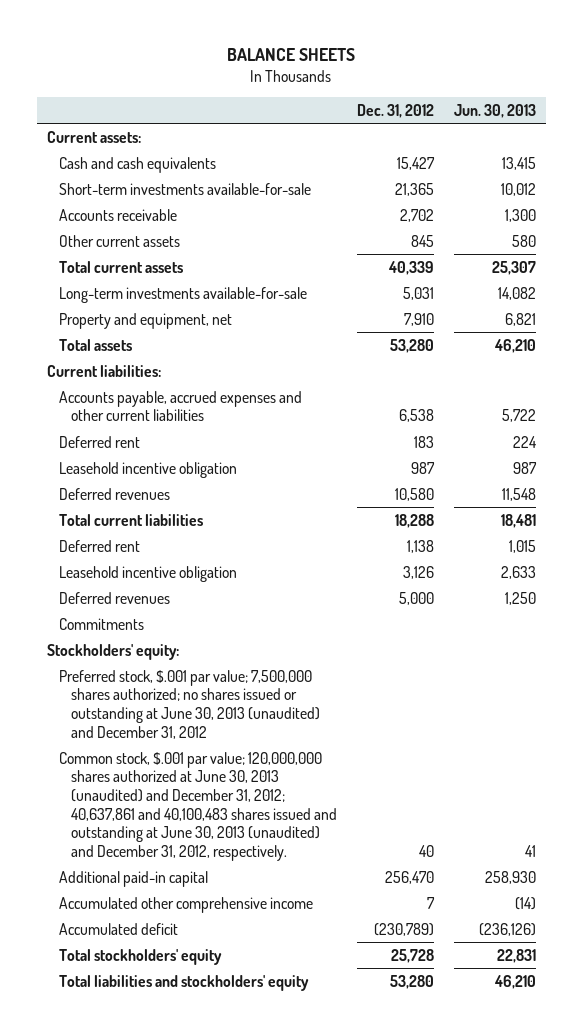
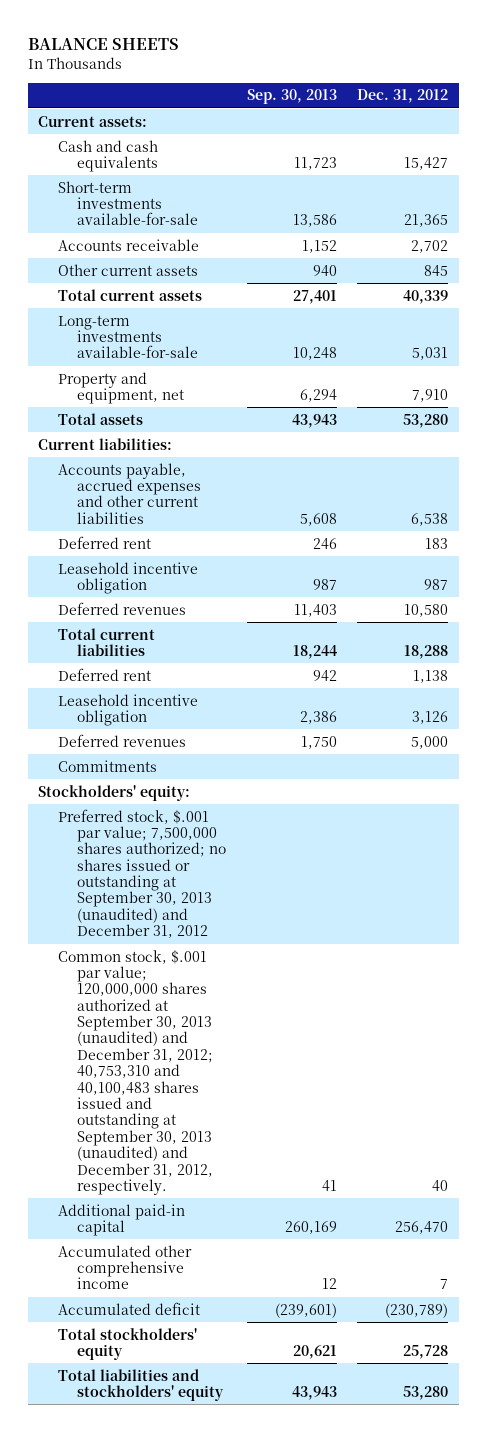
- | Dec. 31, 2012 | Jun. 30, 2013
+ | Sep. 30, 2013 | Dec. 31, 2012
- Preferred stock, $.001 par value; 7,500,000 shares authorized; no shares issued or outstanding at June 30, 2013 (unaudited) and December 31, 2012
- Common stock, $.001 par value; 120,000,000 shares authorized at June 30, 2013 (unaudited) and December 31, 2012; 40,637,861 and 40,100,483 shares issued and outstanding at June 30, 2013 (unaudited) and December 31, 2012, respectively. | 40 | 41
+ Preferred stock, $.001 par value; 7,500,000 shares authorized; no shares issued or outstanding at September 30, 2013 (unaudited) and December 31, 2012
+ Common stock, $.001 par value; 120,000,000 shares authorized at September 30, 2013 (unaudited) and December 31, 2012; 40,753,310 and 40,100,483 shares issued and outstanding at September 30, 2013 (unaudited) and December 31, 2012, respectively. | 41 | 40

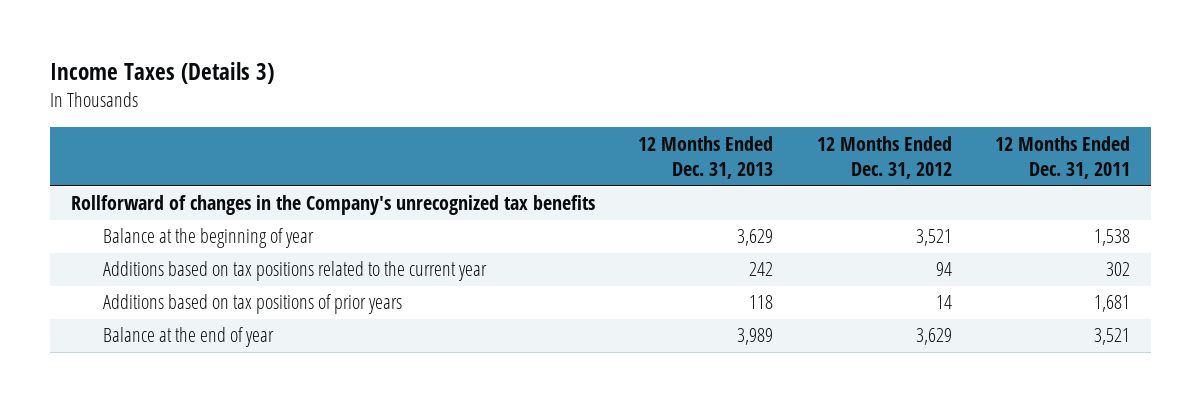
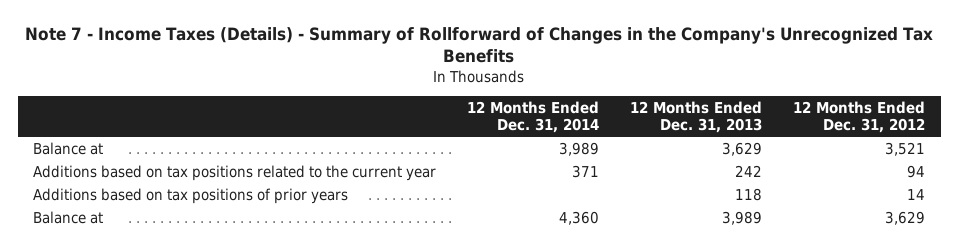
- Income Taxes (Details 3)
+ Note 7 - Income Taxes (Details) - Summary of Rollforward of Changes in the Company's Unrecognized Tax Benefits
- | 12 Months Ended Dec. 31, 2013 | 12 Months Ended Dec. 31, 2012 | 12 Months Ended Dec. 31, 2011
+ | 12 Months Ended Dec. 31, 2014 | 12 Months Ended Dec. 31, 2013 | 12 Months Ended Dec. 31, 2012
- Rollforward of changes in the Company's unrecognized tax benefits
- Balance at the beginning of year | 3,629 | 3,521 | 1,538
+ Balance at | 3,989 | 3,629 | 3,521
- Balance at the end of year | 3,989 | 3,629 | 3,521
+ Balance at | 4,360 | 3,989 | 3,629

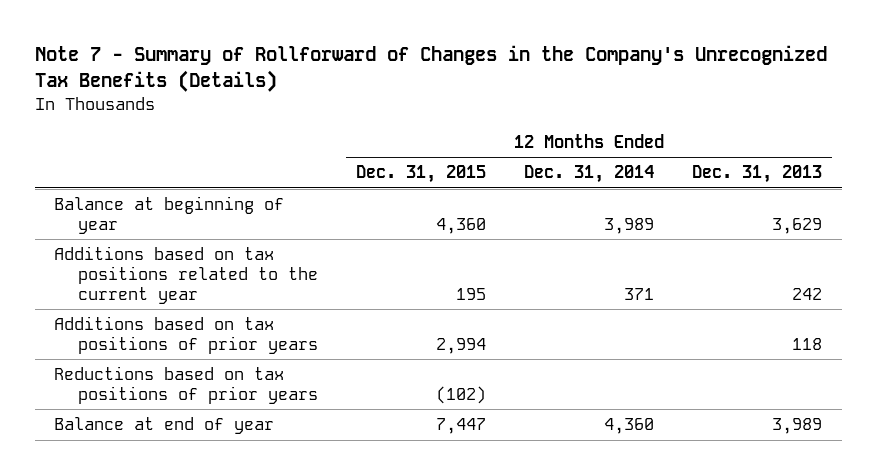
- Note 7 - Income Taxes (Details) - Summary of Rollforward of Changes in the Company's Unrecognized Tax Benefits
+ Note 7 - Summary of Rollforward of Changes in the Company's Unrecognized Tax Benefits (Details)
- | 12 Months Ended Dec. 31, 2014 | 12 Months Ended Dec. 31, 2013 | 12 Months Ended Dec. 31, 2012
+ | 12 Months Ended Dec. 31, 2015 | 12 Months Ended Dec. 31, 2014 | 12 Months Ended Dec. 31, 2013
- Balance at | 3,989 | 3,629 | 3,521
+ Balance at beginning of year | 4,360 | 3,989 | 3,629
- Balance at | 4,360 | 3,989 | 3,629
+ Reductions based on tax positions of prior years | (102) | |
+ Balance at end of year | 7,447 | 4,360 | 3,989

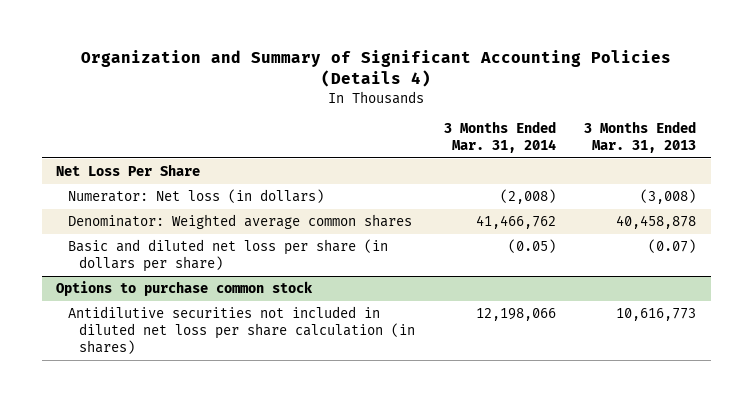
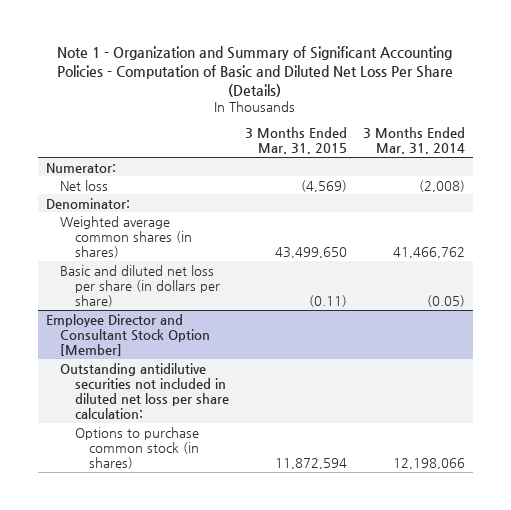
- Organization and Summary of Significant Accounting Policies (Details 4)
+ Note 1 - Organization and Summary of Significant Accounting Policies - Computation of Basic and Diluted Net Loss Per Share (Details)
- | 3 Months Ended Mar. 31, 2014 | 3 Months Ended Mar. 31, 2013
+ | 3 Months Ended Mar. 31, 2015 | 3 Months Ended Mar. 31, 2014
- Net Loss Per Share
- Numerator: Net loss (in dollars) | (2,008) | (3,008)
- Denominator: Weighted average common shares | 41,466,762 | 40,458,878
+ Numerator:
+ Net loss | (4,569) | (2,008)
+ Denominator:
+ Weighted average common shares (in shares) | 43,499,650 | 41,466,762
- Options to purchase common stock
- Antidilutive securities not included in diluted net loss per share calculation (in shares) | 12,198,066 | 10,616,773
+ Employee Director and Consultant Stock Option [Member]
+ Outstanding antidilutive securities not included in diluted net loss per share calculation:
+ Options to purchase common stock (in shares) | 11,872,594 | 12,198,066

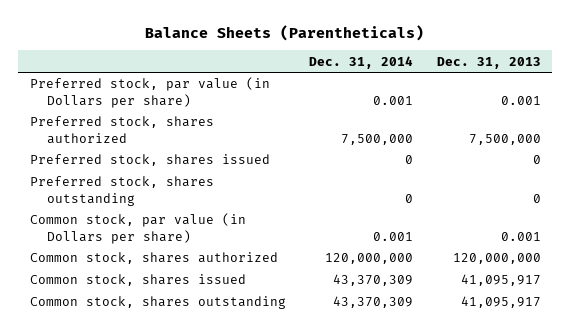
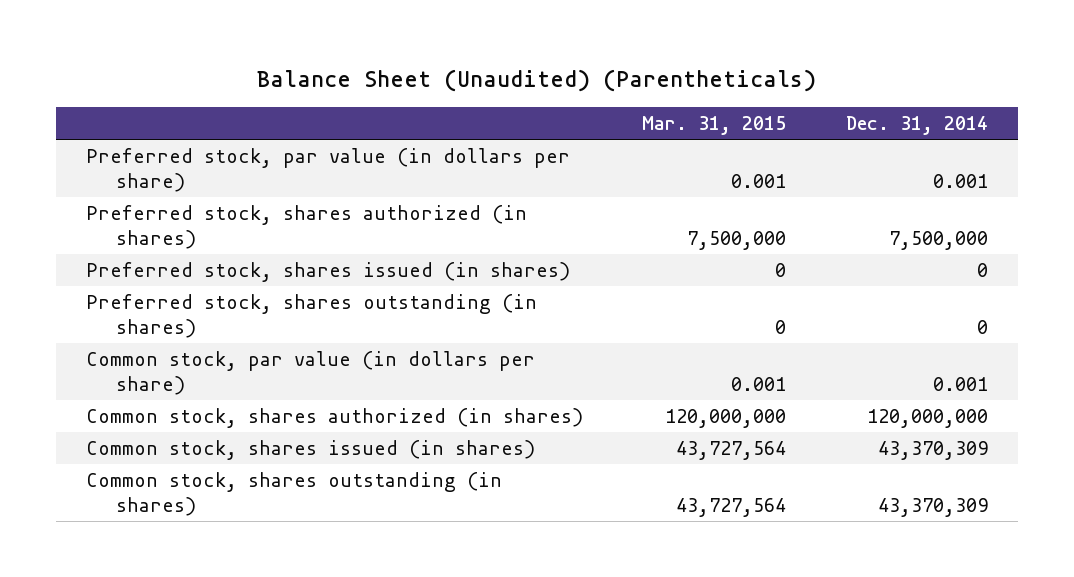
- Balance Sheets (Parentheticals)
+ Balance Sheet (Unaudited) (Parentheticals)
- | Dec. 31, 2014 | Dec. 31, 2013
+ | Mar. 31, 2015 | Dec. 31, 2014
- Preferred stock, par value (in Dollars per share) | 0.001 | 0.001
- Preferred stock, shares authorized | 7,500,000 | 7,500,000
- Preferred stock, shares issued | 0 | 0
- Preferred stock, shares outstanding | 0 | 0
- Common stock, par value (in Dollars per share) | 0.001 | 0.001
- Common stock, shares authorized | 120,000,000 | 120,000,000
- Common stock, shares issued | 43,370,309 | 41,095,917
- Common stock, shares outstanding | 43,370,309 | 41,095,917
+ Preferred stock, par value (in dollars per share) | 0.001 | 0.001
+ Preferred stock, shares authorized (in shares) | 7,500,000 | 7,500,000
+ Preferred stock, shares issued (in shares) | 0 | 0
+ Preferred stock, shares outstanding (in shares) | 0 | 0
+ Common stock, par value (in dollars per share) | 0.001 | 0.001
+ Common stock, shares authorized (in shares) | 120,000,000 | 120,000,000
+ Common stock, shares issued (in shares) | 43,727,564 | 43,370,309
+ Common stock, shares outstanding (in shares) | 43,727,564 | 43,370,309

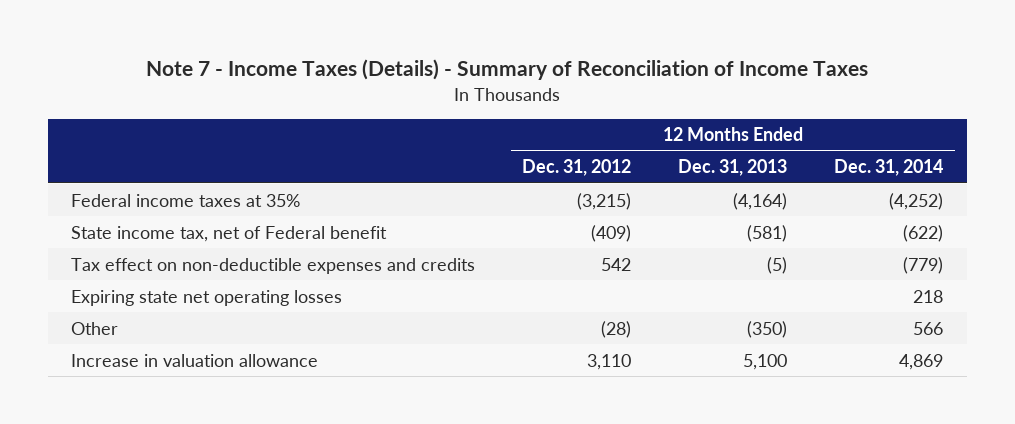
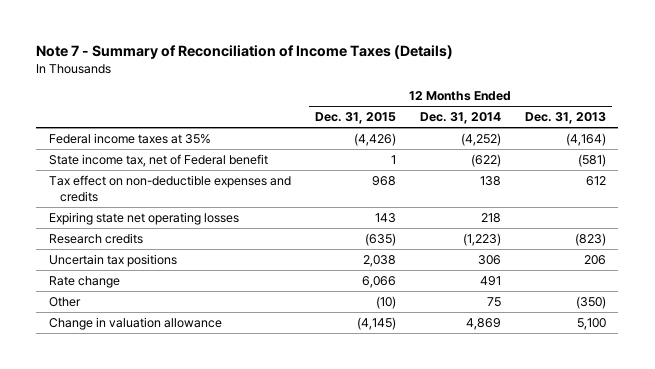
- Note 7 - Income Taxes (Details) - Summary of Reconciliation of Income Taxes
+ Note 7 - Summary of Reconciliation of Income Taxes (Details)
- | 12 Months Ended Dec. 31, 2012 | 12 Months Ended Dec. 31, 2013 | 12 Months Ended Dec. 31, 2014
+ | 12 Months Ended Dec. 31, 2015 | 12 Months Ended Dec. 31, 2014 | 12 Months Ended Dec. 31, 2013
- Tax effect on non-deductible expenses and credits | 542 | (5) | (779)
+ Tax effect on non-deductible expenses and credits | 968 | 138 | 612
- Other | (28) | (350) | 566
- Increase in valuation allowance | 3,110 | 5,100 | 4,869
+ Research credits | (635) | (1,223) | (823)
+ Uncertain tax positions | 2,038 | 306 | 206
+ Rate change | 6,066 | 491 |
+ Other | (10) | 75 | (350)
+ Change in valuation allowance | (4,145) | 4,869 | 5,100

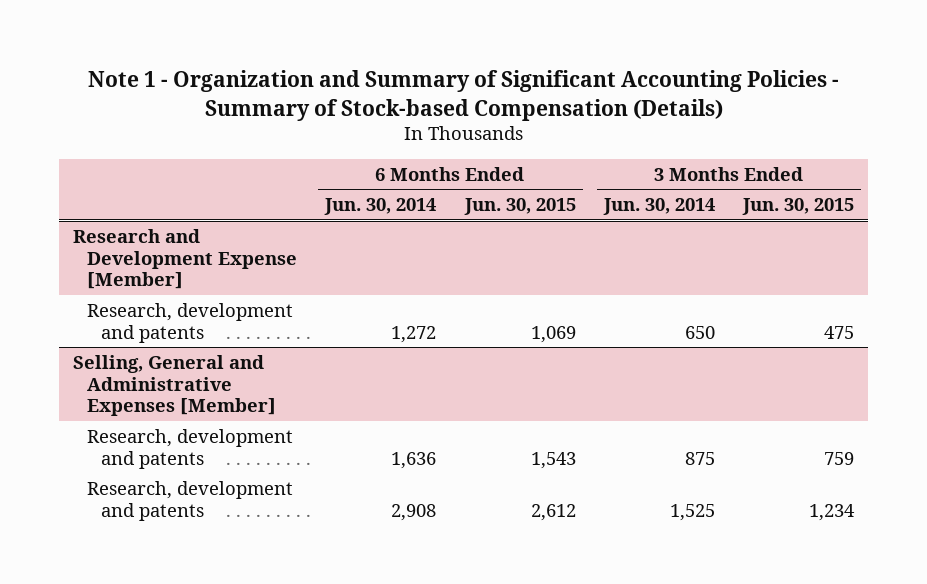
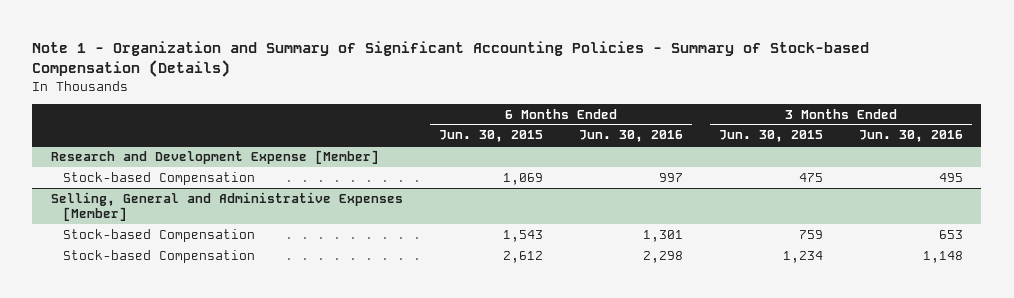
- | 6 Months Ended Jun. 30, 2014 | 6 Months Ended Jun. 30, 2015 | 3 Months Ended Jun. 30, 2014 | 3 Months Ended Jun. 30, 2015
+ | 6 Months Ended Jun. 30, 2015 | 6 Months Ended Jun. 30, 2016 | 3 Months Ended Jun. 30, 2015 | 3 Months Ended Jun. 30, 2016
@ Research and Development Expense [Member]
- Research, development and patents | 1,272 | 1,069 | 650 | 475
+ Stock-based Compensation | 1,069 | 997 | 475 | 495
@ Selling, General and Administrative Expenses [Member]
- Research, development and patents | 1,636 | 1,543 | 875 | 759
- Research, development and patents | 2,908 | 2,612 | 1,525 | 1,234
+ Stock-based Compensation | 1,543 | 1,301 | 759 | 653
+ Stock-based Compensation | 2,612 | 2,298 | 1,234 | 1,148

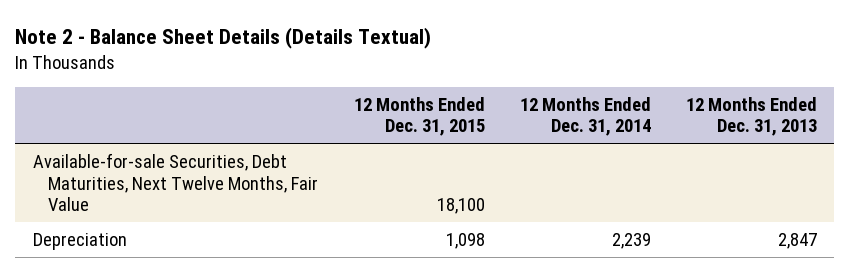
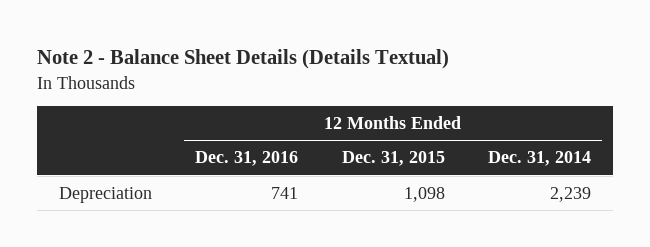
- | 12 Months Ended Dec. 31, 2015 | 12 Months Ended Dec. 31, 2014 | 12 Months Ended Dec. 31, 2013
+ | 12 Months Ended Dec. 31, 2016 | 12 Months Ended Dec. 31, 2015 | 12 Months Ended Dec. 31, 2014
- Available-for-sale Securities, Debt Maturities, Next Twelve Months, Fair Value | 18,100 | |

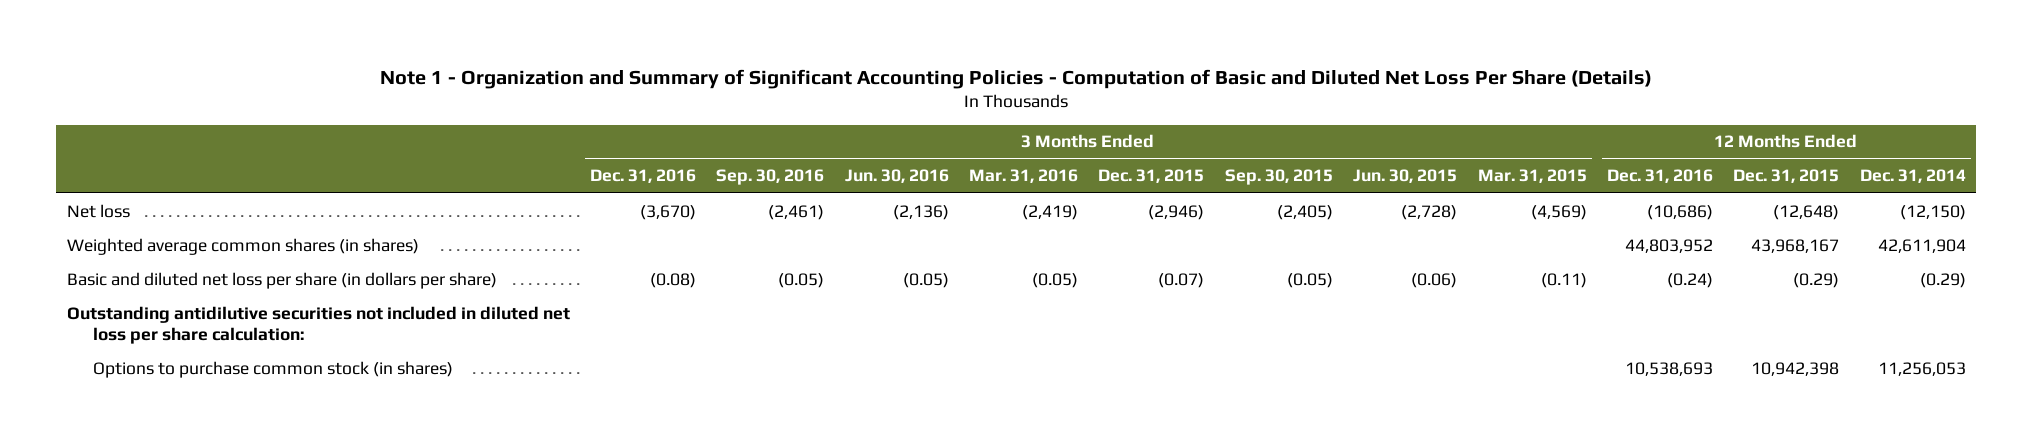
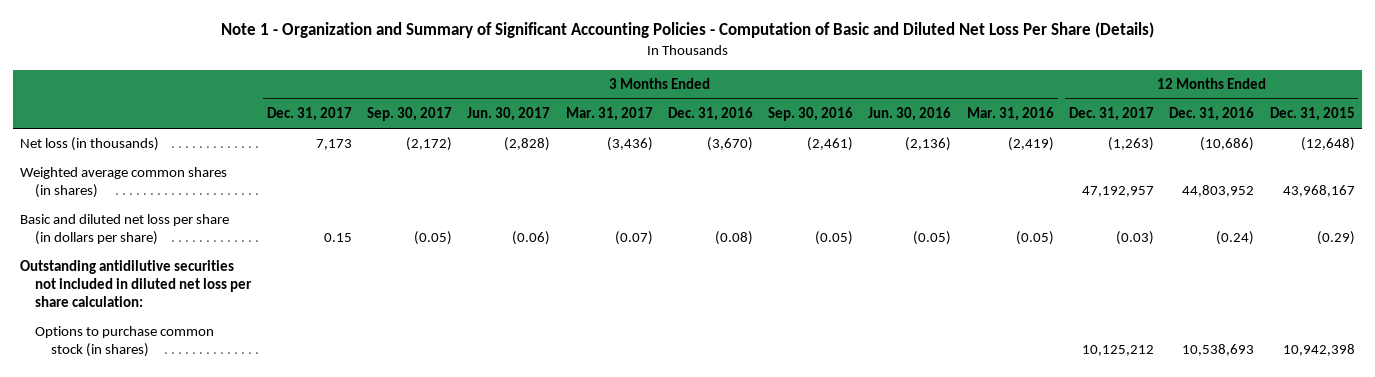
- | 3 Months Ended Dec. 31, 2016 | 3 Months Ended Sep. 30, 2016 | 3 Months Ended Jun. 30, 2016 | 3 Months Ended Mar. 31, 2016 | 3 Months Ended Dec. 31, 2015 | 3 Months Ended Sep. 30, 2015 | 3 Months Ended Jun. 30, 2015 | 3 Months Ended Mar. 31, 2015 | 12 Months Ended Dec. 31, 2016 | 12 Months Ended Dec. 31, 2015 | 12 Months Ended Dec. 31, 2014
+ | 3 Months Ended Dec. 31, 2017 | 3 Months Ended Sep. 30, 2017 | 3 Months Ended Jun. 30, 2017 | 3 Months Ended Mar. 31, 2017 | 3 Months Ended Dec. 31, 2016 | 3 Months Ended Sep. 30, 2016 | 3 Months Ended Jun. 30, 2016 | 3 Months Ended Mar. 31, 2016 | 12 Months Ended Dec. 31, 2017 | 12 Months Ended Dec. 31, 2016 | 12 Months Ended Dec. 31, 2015
- Net loss | (3,670) | (2,461) | (2,136) | (2,419) | (2,946) | (2,405) | (2,728) | (4,569) | (10,686) | (12,648) | (12,150)
+ Net loss (in thousands) | 7,173 | (2,172) | (2,828) | (3,436) | (3,670) | (2,461) | (2,136) | (2,419) | (1,263) | (10,686) | (12,648)

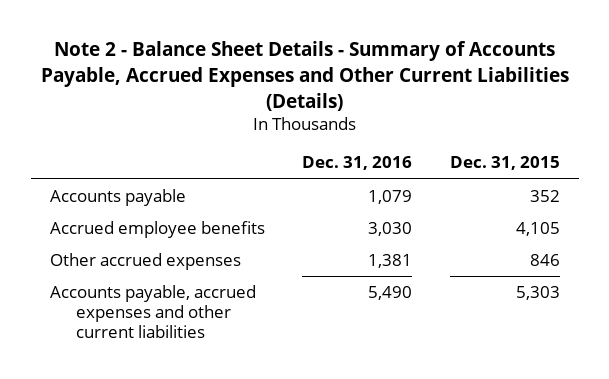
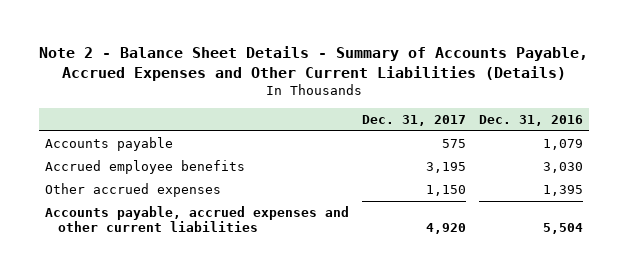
- | Dec. 31, 2016 | Dec. 31, 2015
+ | Dec. 31, 2017 | Dec. 31, 2016
- Other accrued expenses | 1,381 | 846
- Accounts payable, accrued expenses and other current liabilities | 5,490 | 5,303
+ Other accrued expenses | 1,150 | 1,395
+ Accounts payable, accrued expenses and other current liabilities | 4,920 | 5,504

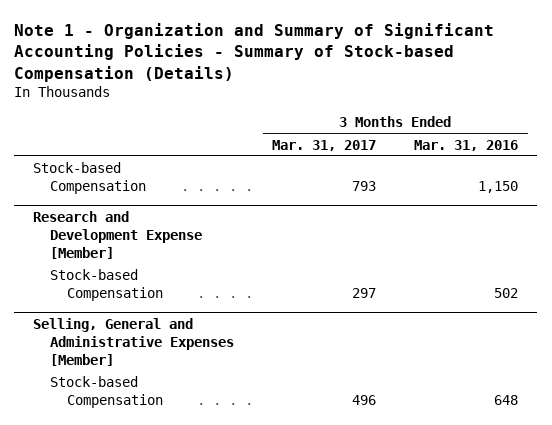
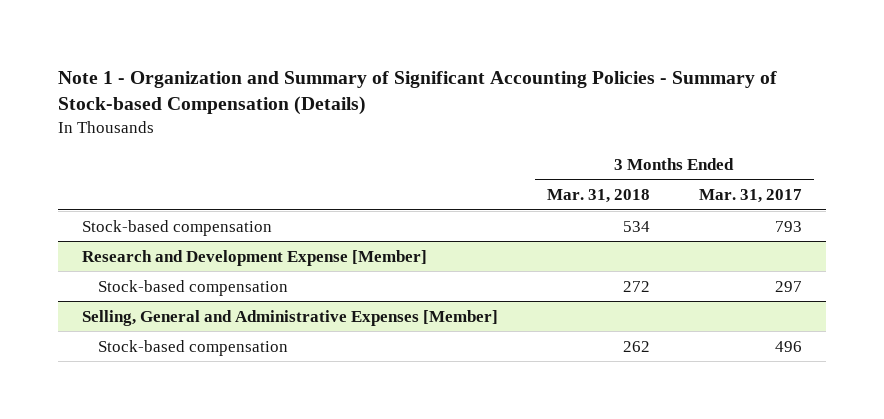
- | 3 Months Ended Mar. 31, 2017 | 3 Months Ended Mar. 31, 2016
+ | 3 Months Ended Mar. 31, 2018 | 3 Months Ended Mar. 31, 2017
- Stock-based Compensation | 793 | 1,150
+ Stock-based compensation | 534 | 793
@ Research and Development Expense [Member]
- Stock-based Compensation | 297 | 502
+ Stock-based compensation | 272 | 297
@ Selling, General and Administrative Expenses [Member]
- Stock-based Compensation | 496 | 648
+ Stock-based compensation | 262 | 496

